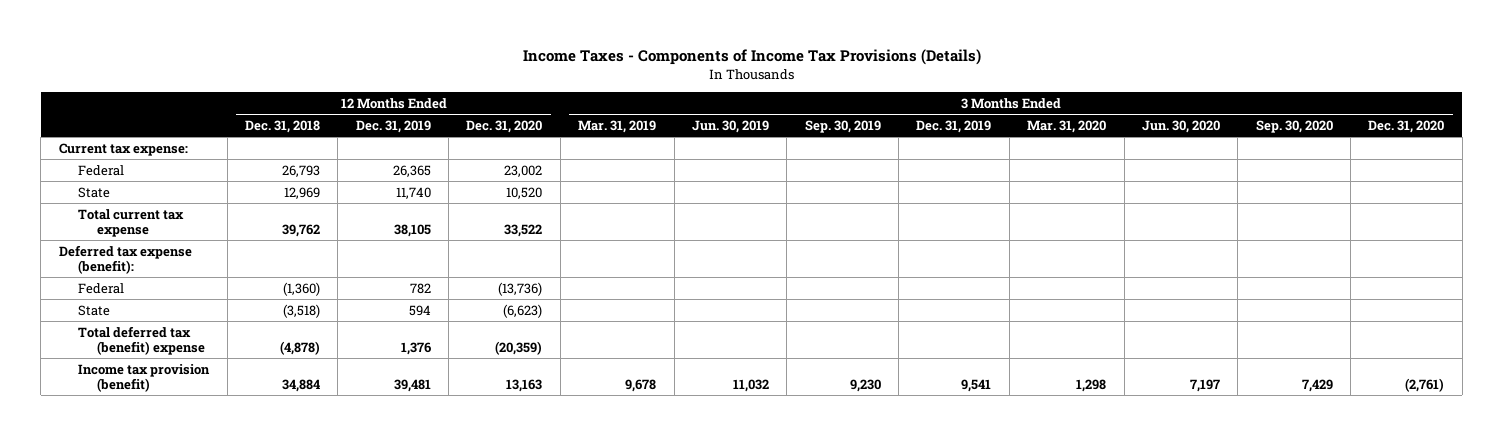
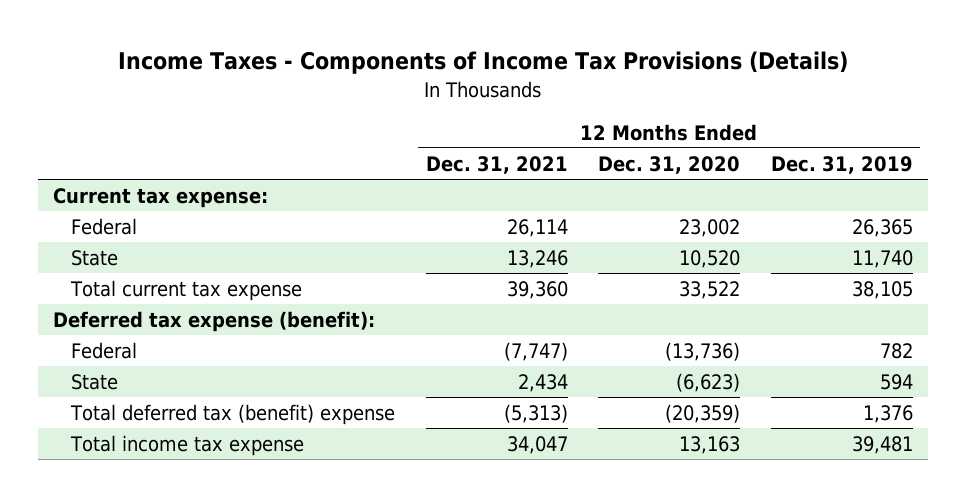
- | 12 Months Ended Dec. 31, 2018 | 12 Months Ended Dec. 31, 2019 | 12 Months Ended Dec. 31, 2020 | 3 Months Ended Mar. 31, 2019 | 3 Months Ended Jun. 30, 2019 | 3 Months Ended Sep. 30, 2019 | 3 Months Ended Dec. 31, 2019 | 3 Months Ended Mar. 31, 2020 | 3 Months Ended Jun. 30, 2020 | 3 Months Ended Sep. 30, 2020 | 3 Months Ended Dec. 31, 2020
+ | 12 Months Ended Dec. 31, 2021 | 12 Months Ended Dec. 31, 2020 | 12 Months Ended Dec. 31, 2019
- Income tax provision (benefit) | 34,884 | 39,481 | 13,163 | 9,678 | 11,032 | 9,230 | 9,541 | 1,298 | 7,197 | 7,429 | (2,761)
+ Total income tax expense | 34,047 | 13,163 | 39,481

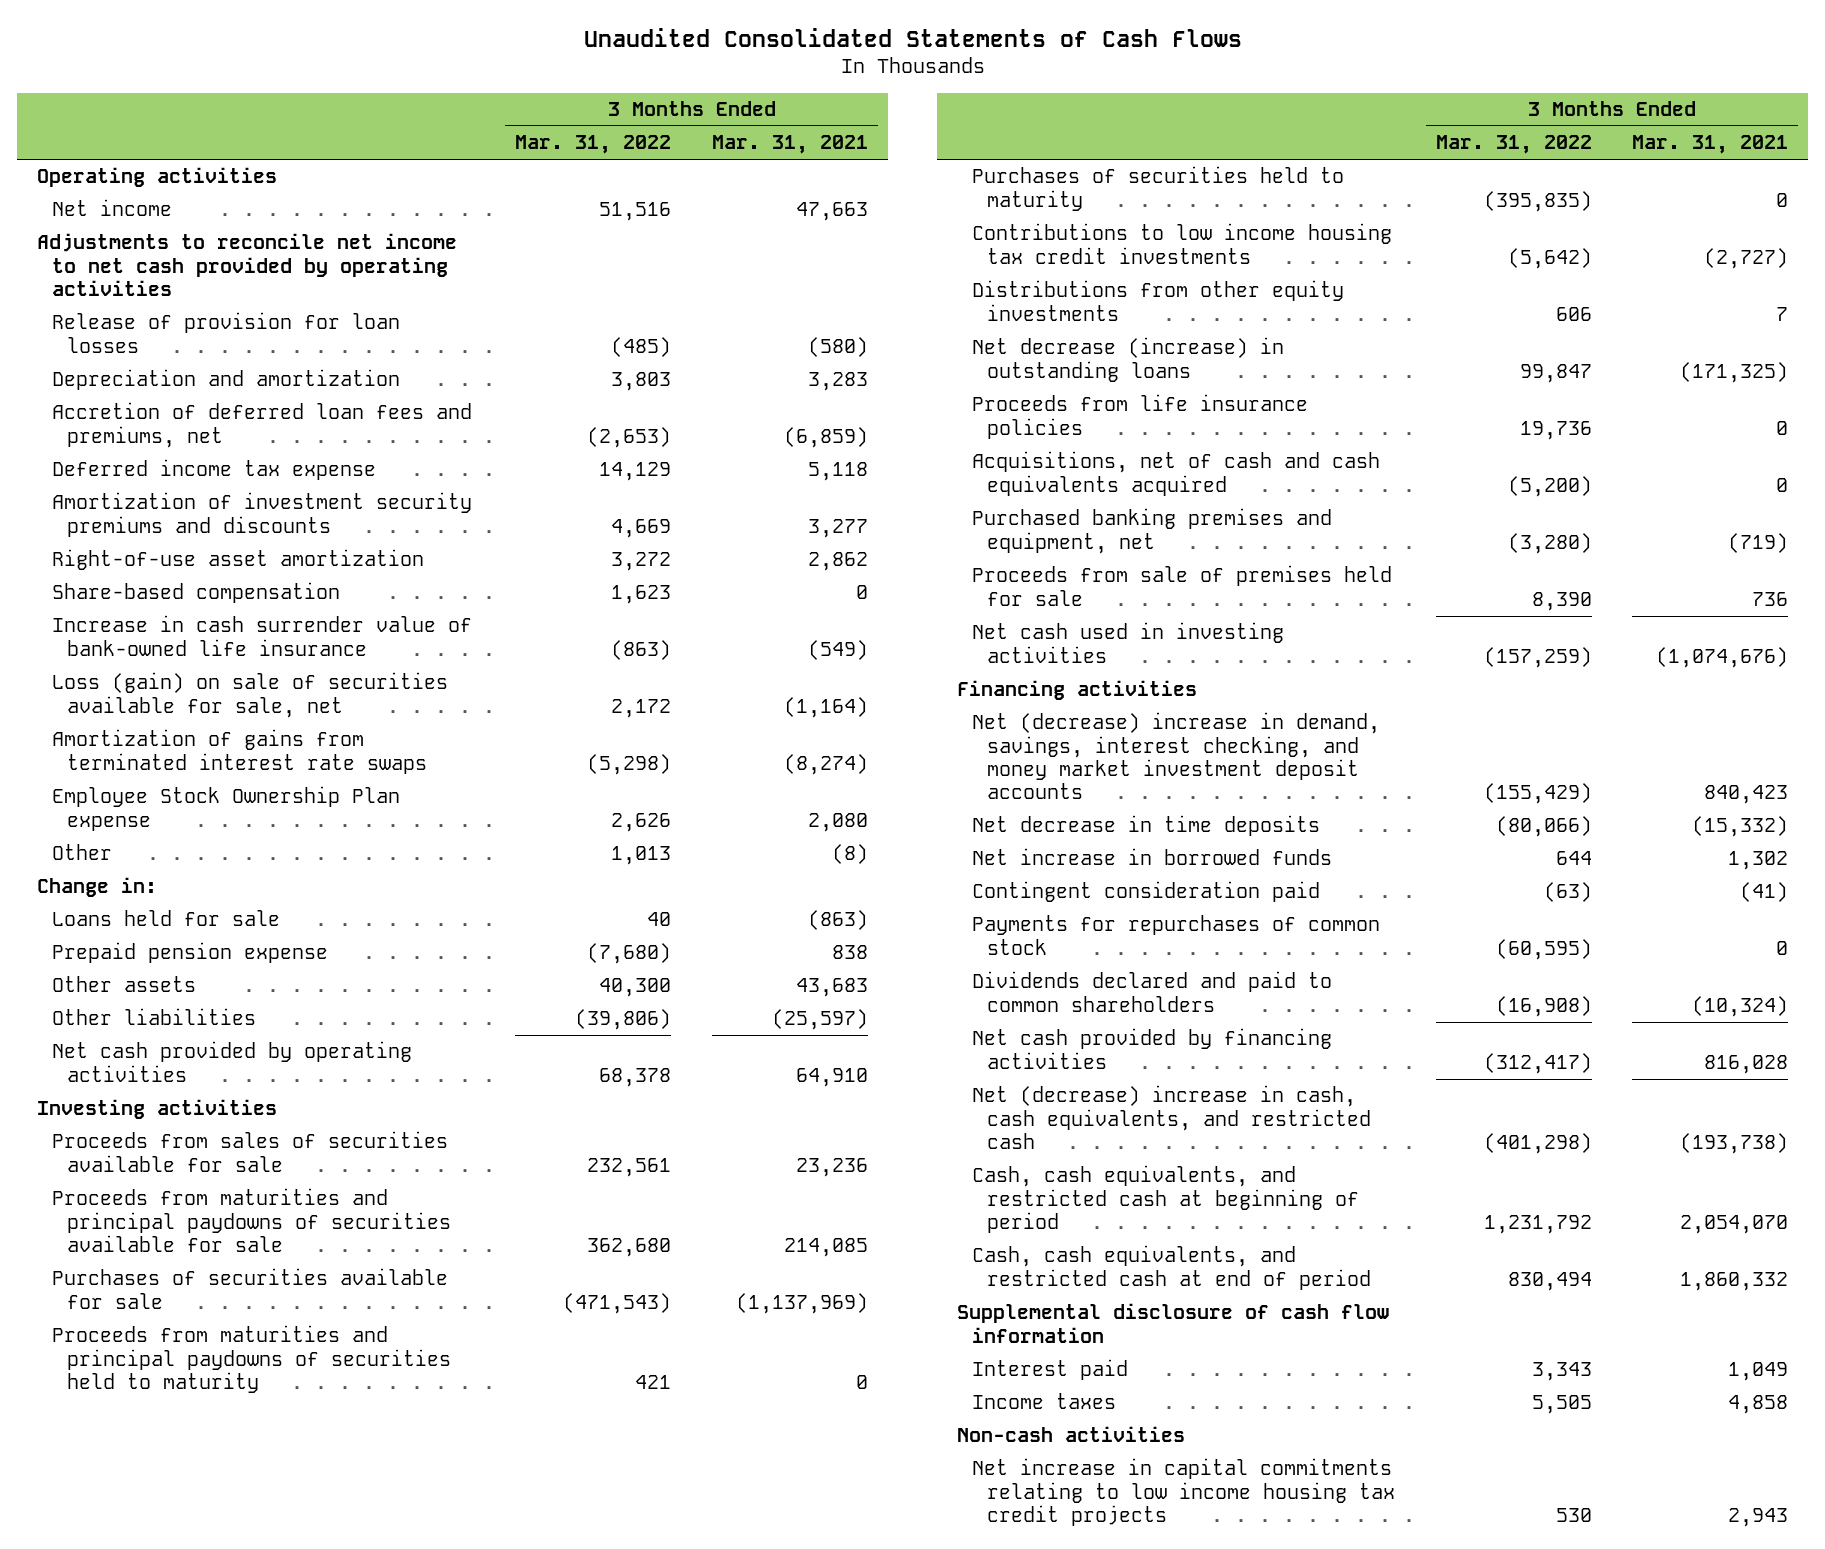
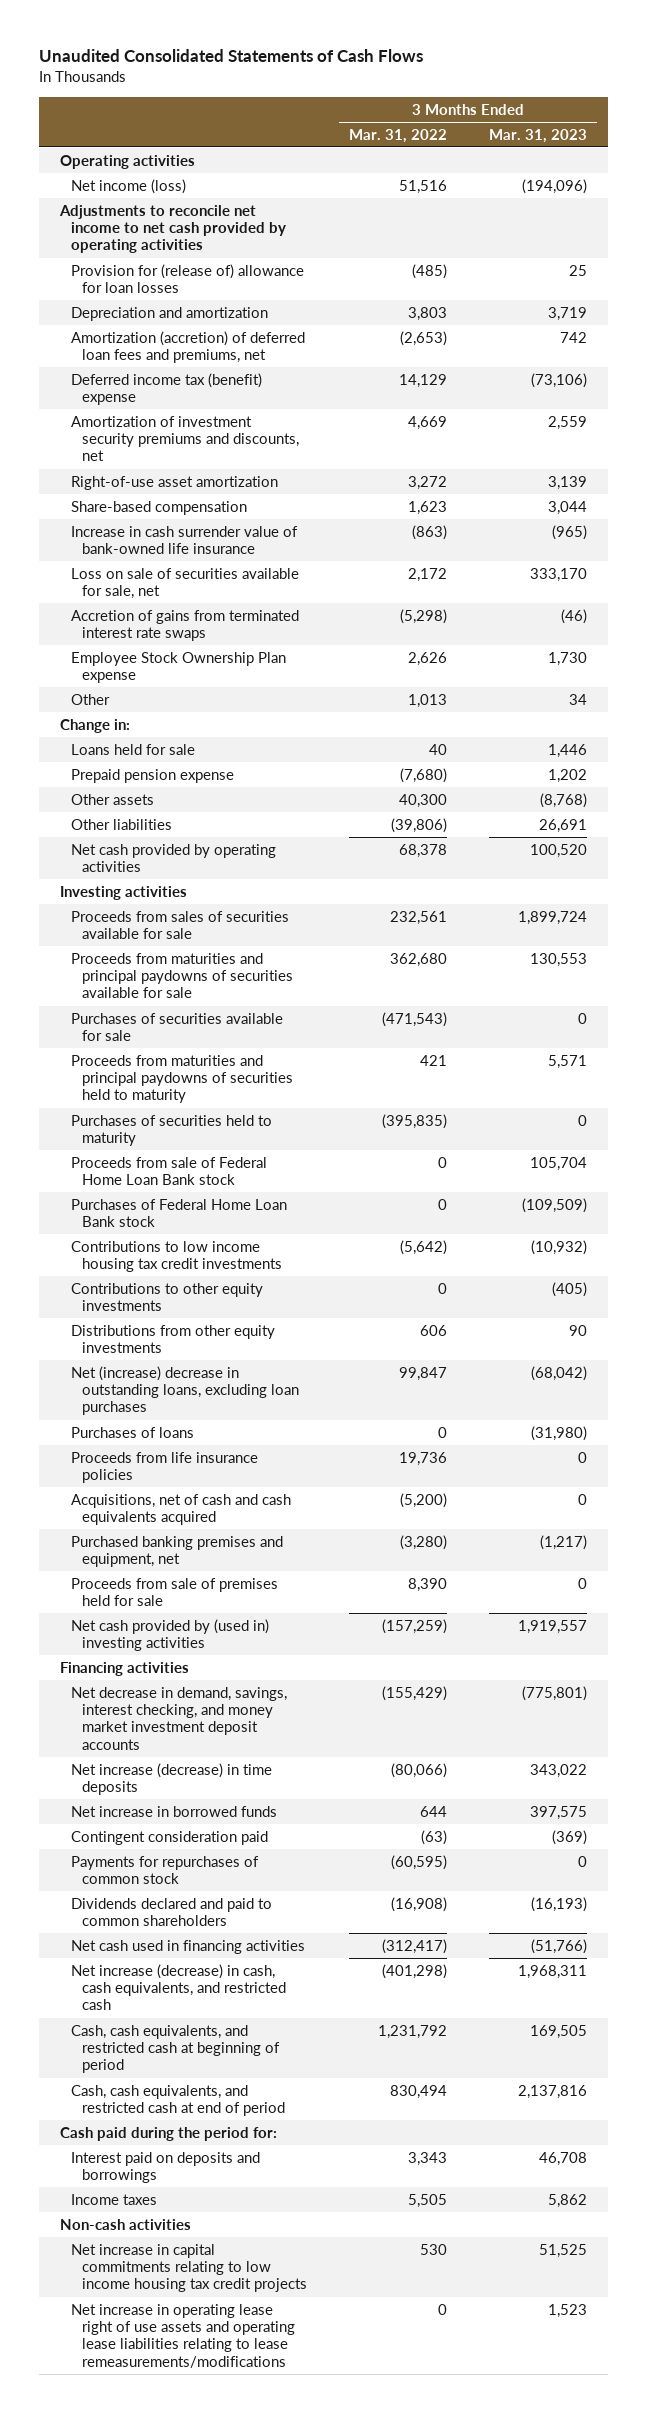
- | 3 Months Ended Mar. 31, 2022 | 3 Months Ended Mar. 31, 2021
+ | 3 Months Ended Mar. 31, 2022 | 3 Months Ended Mar. 31, 2023
- Net income | 51,516 | 47,663
+ Net income (loss) | 51,516 | (194,096)
- Release of provision for loan losses | (485) | (580)
+ Provision for (release of) allowance for loan losses | (485) | 25
- Accretion of deferred loan fees and premiums, net | (2,653) | (6,859)
- Deferred income tax expense | 14,129 | 5,118
- Amortization of investment security premiums and discounts | 4,669 | 3,277
+ Amortization (accretion) of deferred loan fees and premiums, net | (2,653) | 742
+ Deferred income tax (benefit) expense | 14,129 | (73,106)
+ Amortization of investment security premiums and discounts, net | 4,669 | 2,559
- Loss (gain) on sale of securities available for sale, net | 2,172 | (1,164)
- Amortization of gains from terminated interest rate swaps | (5,298) | (8,274)
+ Loss on sale of securities available for sale, net | 2,172 | 333,170
+ Accretion of gains from terminated interest rate swaps | (5,298) | (46)
+ Proceeds from sale of Federal Home Loan Bank stock | 0 | 105,704
+ Purchases of Federal Home Loan Bank stock | 0 | (109,509)
+ Contributions to other equity investments | 0 | (405)
- Net decrease (increase) in outstanding loans | 99,847 | (171,325)
+ Net (increase) decrease in outstanding loans, excluding loan purchases | 99,847 | (68,042)
+ Purchases of loans | 0 | (31,980)
- Net cash used in investing activities | (157,259) | (1,074,676)
+ Net cash provided by (used in) investing activities | (157,259) | 1,919,557
- Net (decrease) increase in demand, savings, interest checking, and money market investment deposit accounts | (155,429) | 840,423
- Net decrease in time deposits | (80,066) | (15,332)
+ Net decrease in demand, savings, interest checking, and money market investment deposit accounts | (155,429) | (775,801)
+ Net increase (decrease) in time deposits | (80,066) | 343,022
- Net cash provided by financing activities | (312,417) | 816,028
- Net (decrease) increase in cash, cash equivalents, and restricted cash | (401,298) | (193,738)
+ Net cash used in financing activities | (312,417) | (51,766)
+ Net increase (decrease) in cash, cash equivalents, and restricted cash | (401,298) | 1,968,311
- Supplemental disclosure of cash flow information
- Interest paid | 3,343 | 1,049
+ Cash paid during the period for:
+ Interest paid on deposits and borrowings | 3,343 | 46,708
+ Net increase in operating lease right of use assets and operating lease liabilities relating to lease remeasurements/modifications | 0 | 1,523

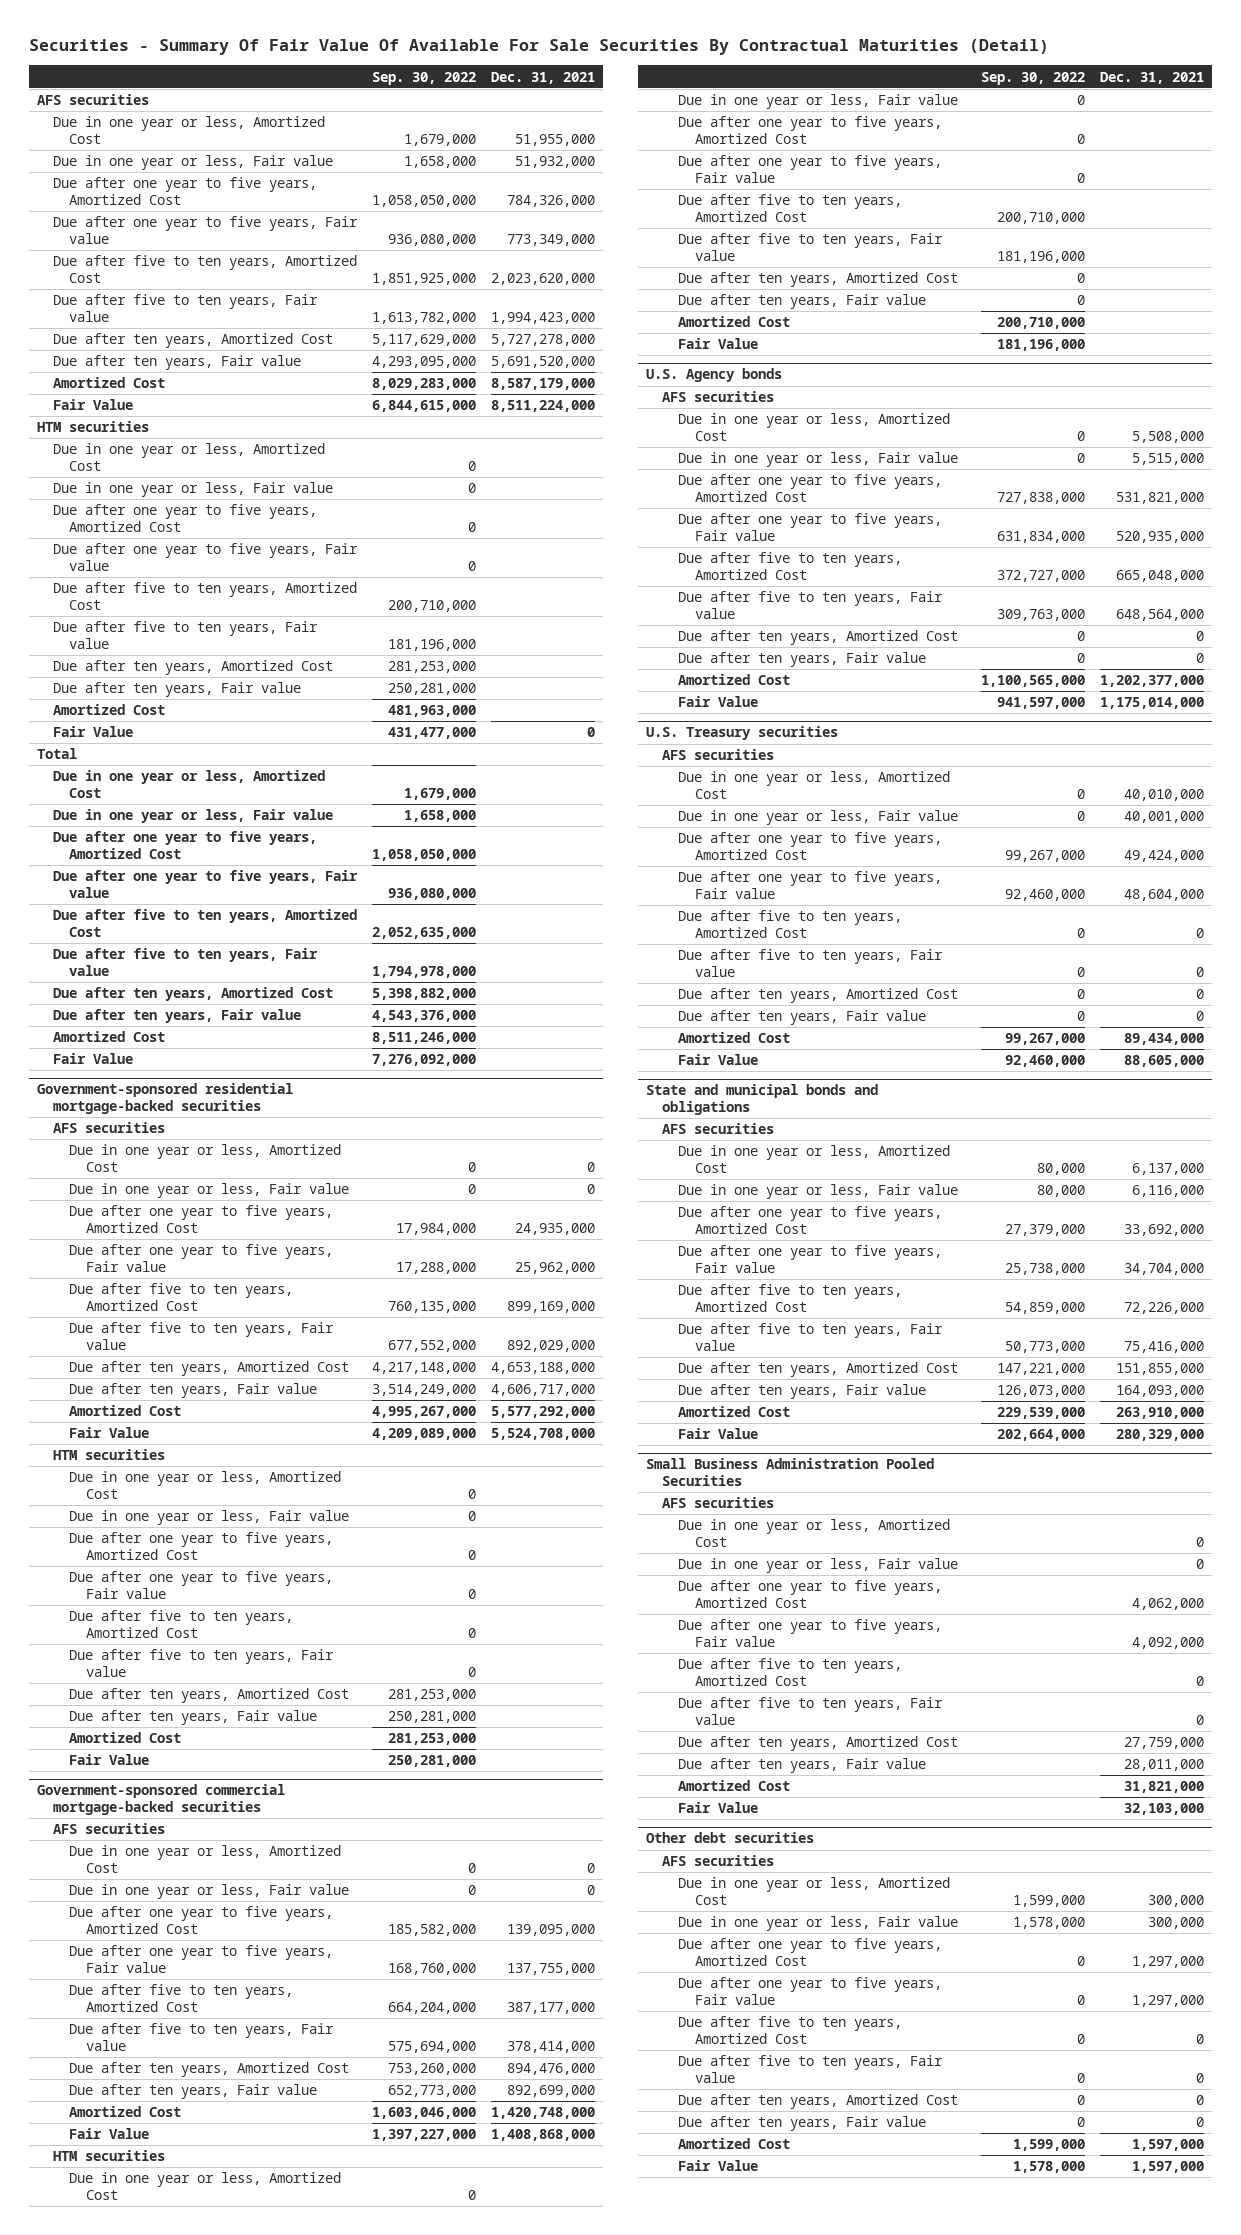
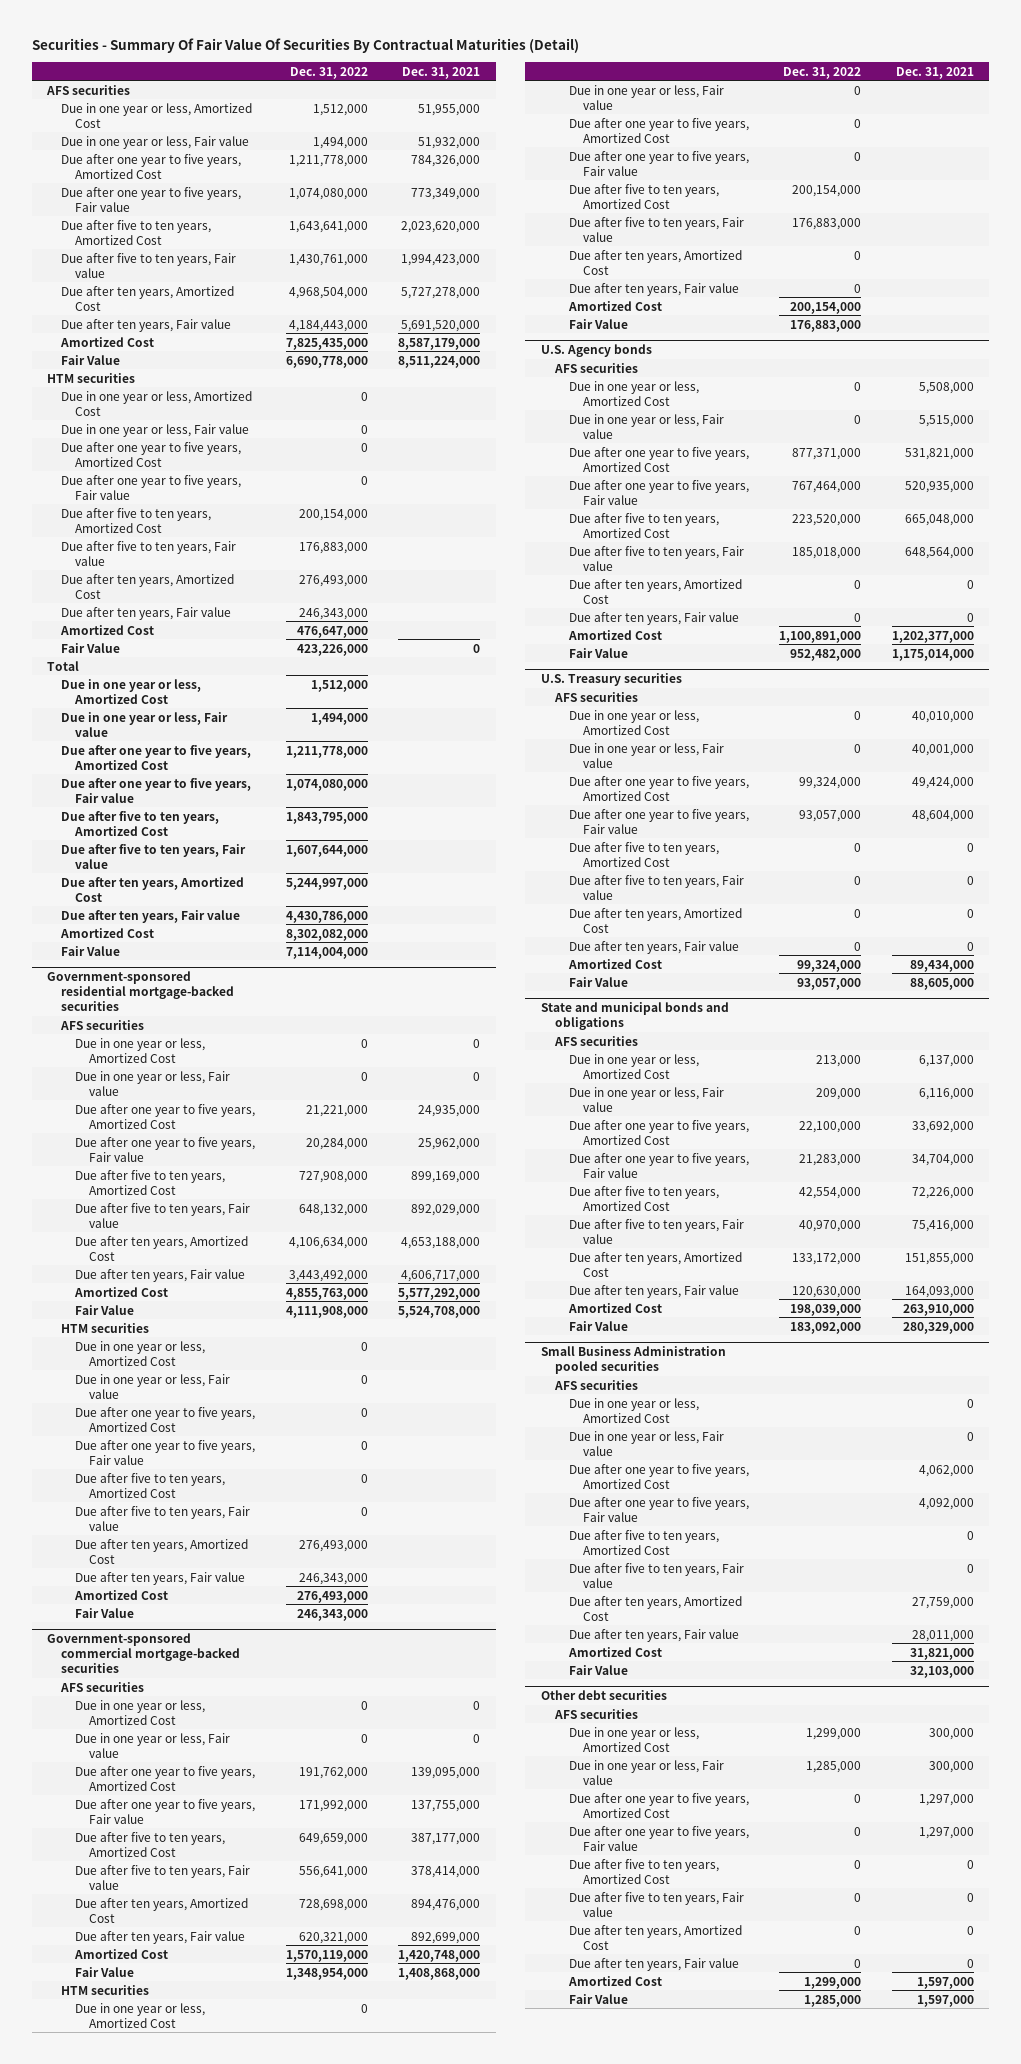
- Securities - Summary Of Fair Value Of Available For Sale Securities By Contractual Maturities (Detail)
+ Securities - Summary Of Fair Value Of Securities By Contractual Maturities (Detail)
- | Sep. 30, 2022 | Dec. 31, 2021
+ | Dec. 31, 2022 | Dec. 31, 2021
- Small Business Administration Pooled Securities
+ Small Business Administration pooled securities

